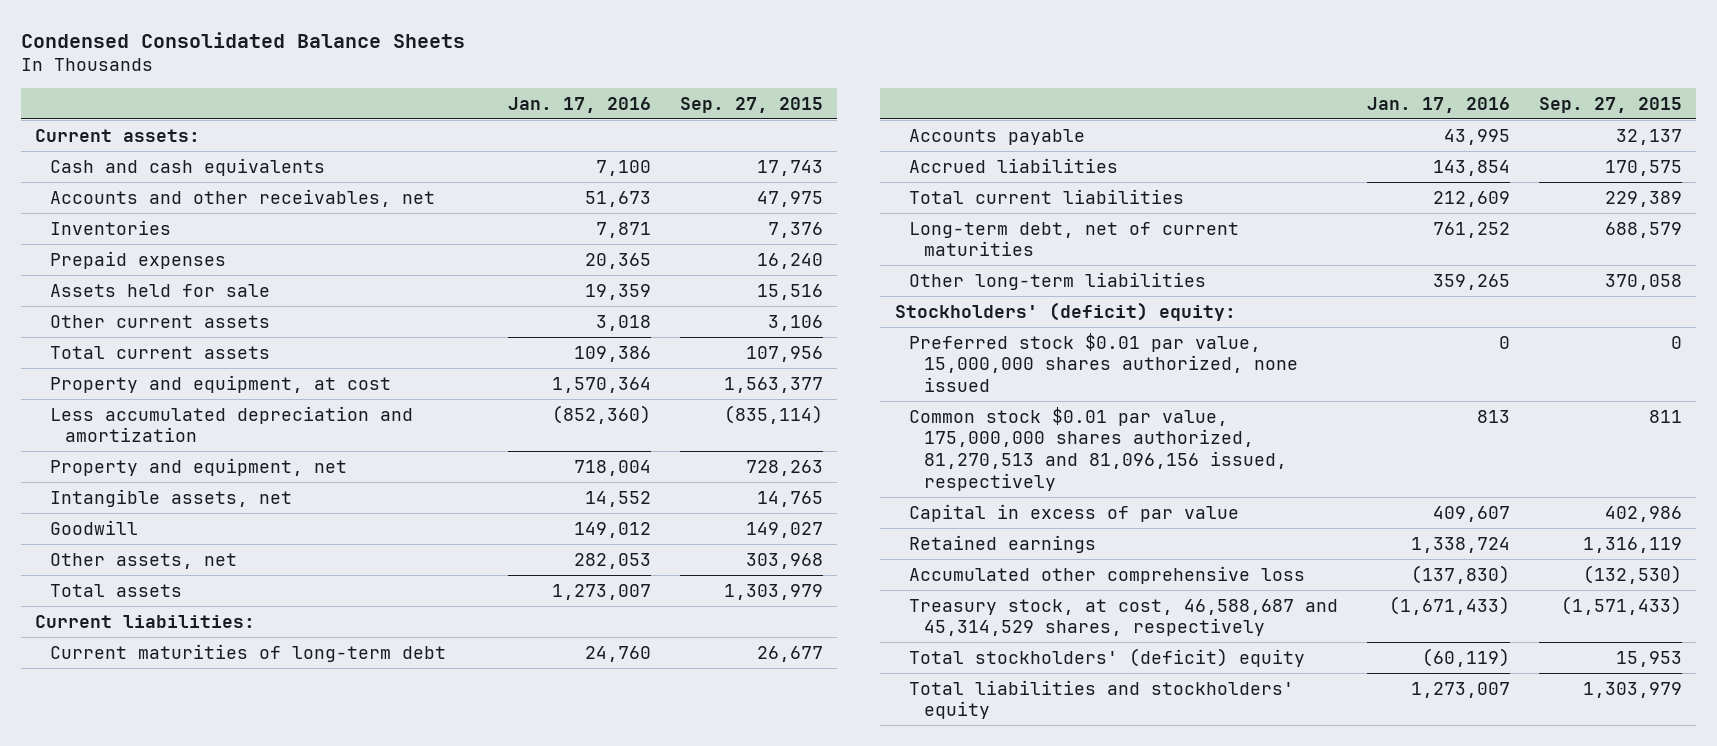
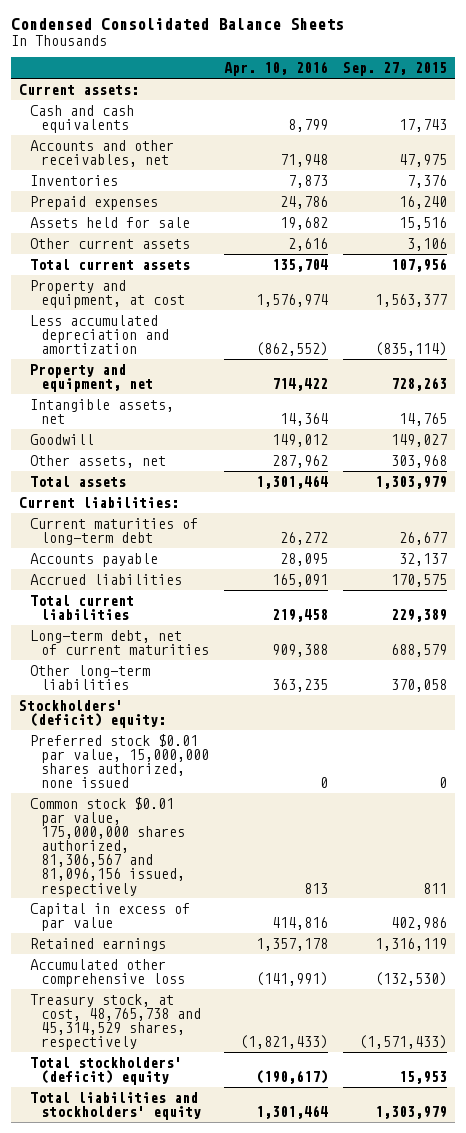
- | Jan. 17, 2016 | Sep. 27, 2015
+ | Apr. 10, 2016 | Sep. 27, 2015
- Common stock $0.01 par value, 175,000,000 shares authorized, 81,270,513 and 81,096,156 issued, respectively | 813 | 811
+ Common stock $0.01 par value, 175,000,000 shares authorized, 81,306,567 and 81,096,156 issued, respectively | 813 | 811
- Treasury stock, at cost, 46,588,687 and 45,314,529 shares, respectively | (1,671,433) | (1,571,433)
+ Treasury stock, at cost, 48,765,738 and 45,314,529 shares, respectively | (1,821,433) | (1,571,433)

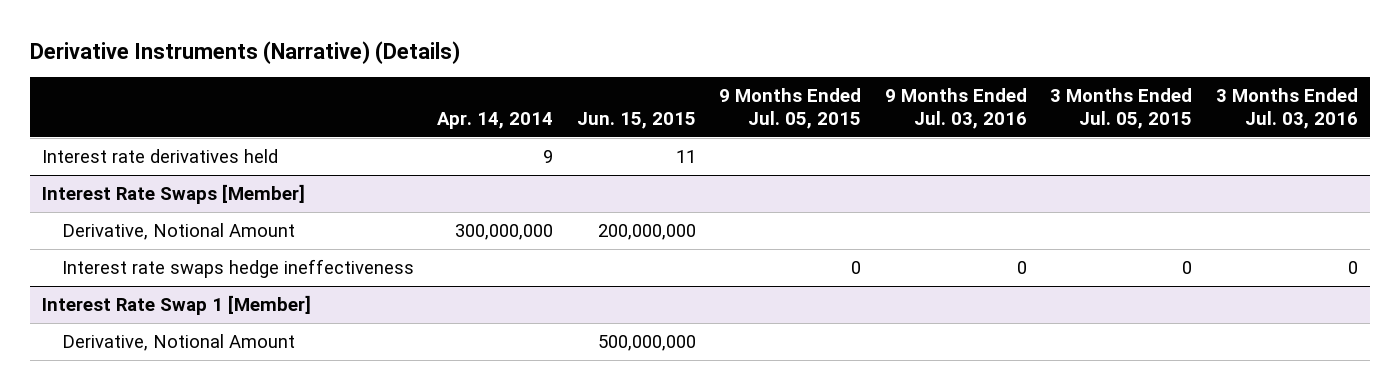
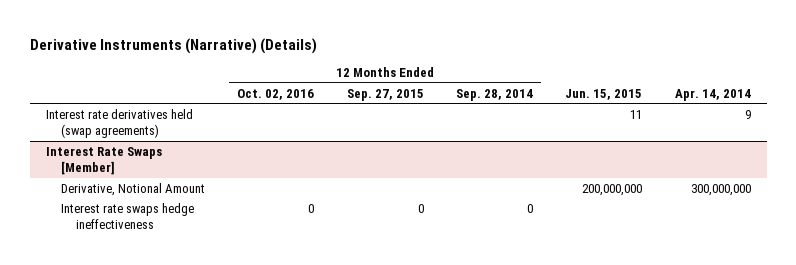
- | Apr. 14, 2014 | Jun. 15, 2015 | 9 Months Ended Jul. 05, 2015 | 9 Months Ended Jul. 03, 2016 | 3 Months Ended Jul. 05, 2015 | 3 Months Ended Jul. 03, 2016
+ | 12 Months Ended Oct. 02, 2016 | 12 Months Ended Sep. 27, 2015 | 12 Months Ended Sep. 28, 2014 | Jun. 15, 2015 | Apr. 14, 2014
- Interest rate derivatives held | 9 | 11 | | | |
+ Interest rate derivatives held (swap agreements) | | | | 11 | 9
- Interest Rate Swap 1 [Member]
- Derivative, Notional Amount | | 500,000,000 | | | |

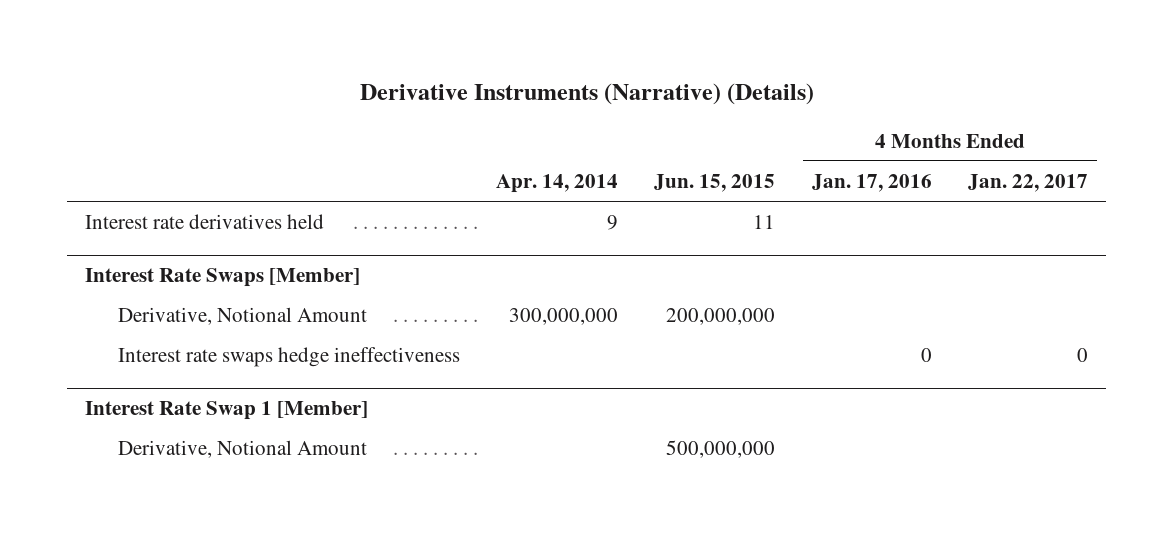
- | 12 Months Ended Oct. 02, 2016 | 12 Months Ended Sep. 27, 2015 | 12 Months Ended Sep. 28, 2014 | Jun. 15, 2015 | Apr. 14, 2014
+ | Apr. 14, 2014 | Jun. 15, 2015 | 4 Months Ended Jan. 17, 2016 | 4 Months Ended Jan. 22, 2017
- Interest rate derivatives held (swap agreements) | | | | 11 | 9
+ Interest rate derivatives held | 9 | 11 | |
+ Interest Rate Swap 1 [Member]
+ Derivative, Notional Amount | | 500,000,000 | |

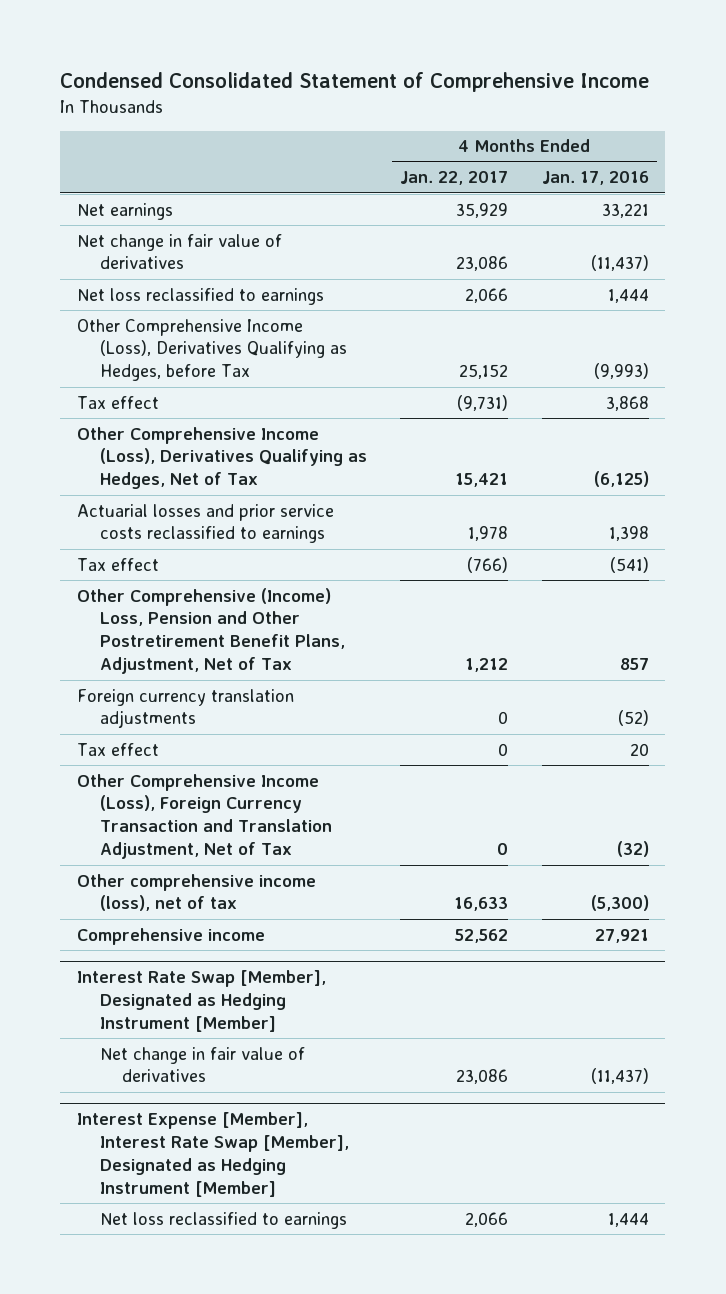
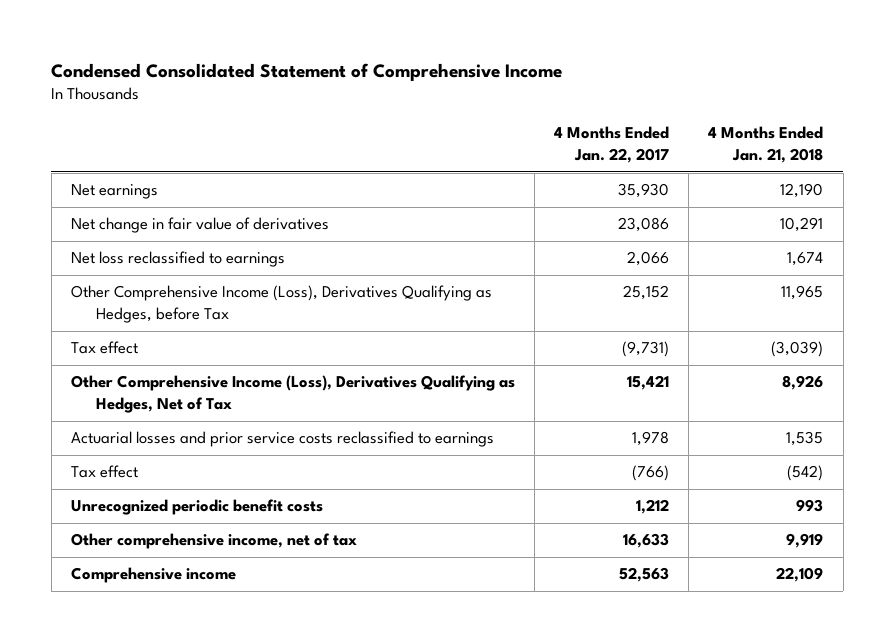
- | 4 Months Ended Jan. 22, 2017 | 4 Months Ended Jan. 17, 2016
+ | 4 Months Ended Jan. 22, 2017 | 4 Months Ended Jan. 21, 2018
- Net earnings | 35,929 | 33,221
+ Net earnings | 35,930 | 12,190
- Other Comprehensive (Income) Loss, Pension and Other Postretirement Benefit Plans, Adjustment, Net of Tax | 1,212 | 857
- Foreign currency translation adjustments | 0 | (52)
- Tax effect | 0 | 20
- Other Comprehensive Income (Loss), Foreign Currency Transaction and Translation Adjustment, Net of Tax | 0 | (32)
- Other comprehensive income (loss), net of tax | 16,633 | (5,300)
- Comprehensive income | 52,562 | 27,921
- Interest Rate Swap [Member], Designated as Hedging Instrument [Member]
- Net change in fair value of derivatives | 23,086 | (11,437)
- Interest Expense [Member], Interest Rate Swap [Member], Designated as Hedging Instrument [Member]
- Net loss reclassified to earnings | 2,066 | 1,444
+ Unrecognized periodic benefit costs | 1,212 | 993
+ Other comprehensive income, net of tax | 16,633 | 9,919
+ Comprehensive income | 52,563 | 22,109

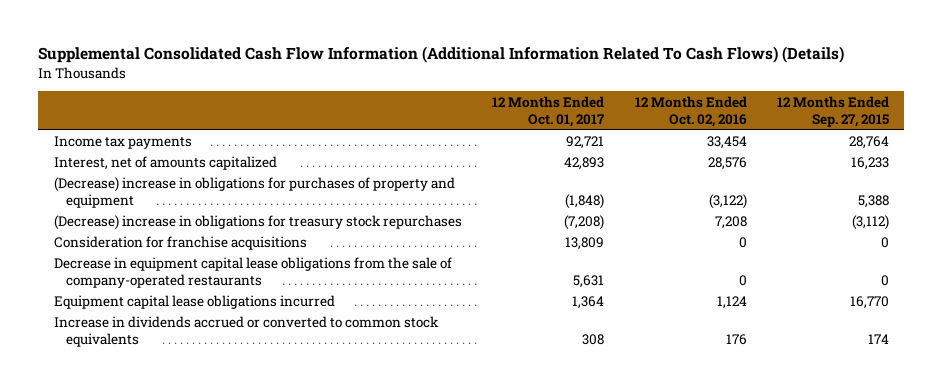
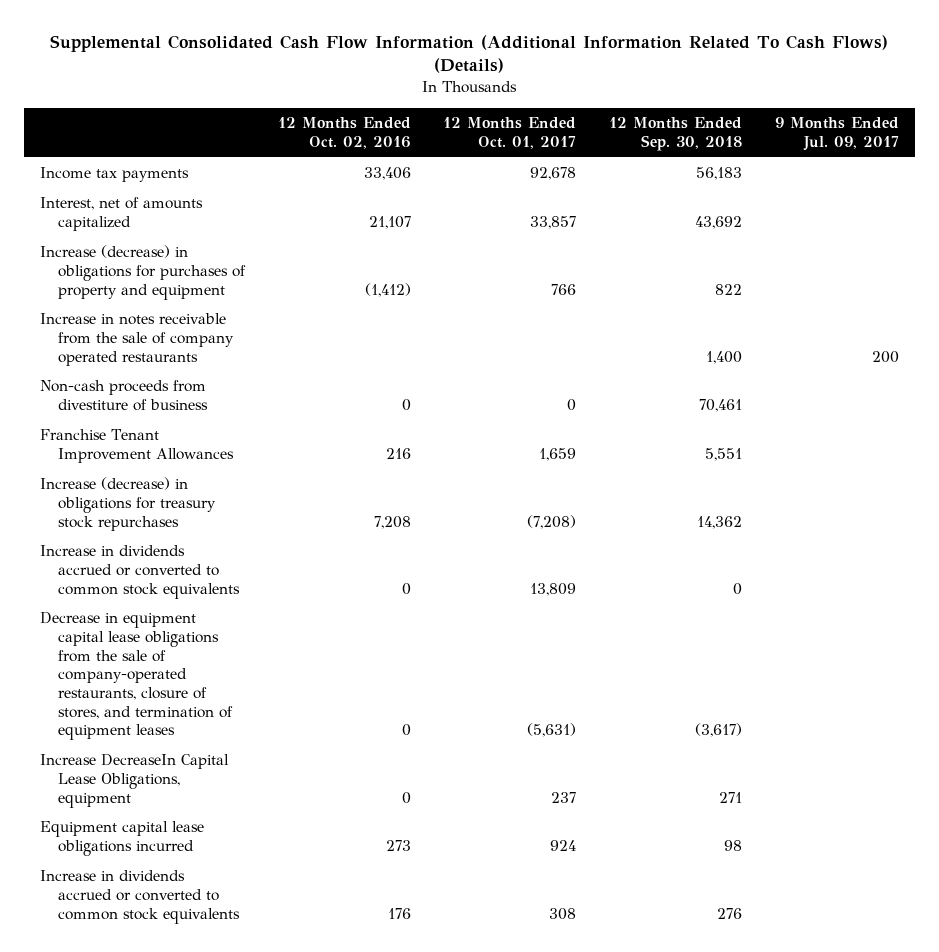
- | 12 Months Ended Oct. 01, 2017 | 12 Months Ended Oct. 02, 2016 | 12 Months Ended Sep. 27, 2015
+ | 12 Months Ended Oct. 02, 2016 | 12 Months Ended Oct. 01, 2017 | 12 Months Ended Sep. 30, 2018 | 9 Months Ended Jul. 09, 2017
- Income tax payments | 92,721 | 33,454 | 28,764
- Interest, net of amounts capitalized | 42,893 | 28,576 | 16,233
- (Decrease) increase in obligations for purchases of property and equipment | (1,848) | (3,122) | 5,388
- (Decrease) increase in obligations for treasury stock repurchases | (7,208) | 7,208 | (3,112)
- Consideration for franchise acquisitions | 13,809 | 0 | 0
- Decrease in equipment capital lease obligations from the sale of company-operated restaurants | 5,631 | 0 | 0
- Equipment capital lease obligations incurred | 1,364 | 1,124 | 16,770
+ Income tax payments | 33,406 | 92,678 | 56,183 |
+ Interest, net of amounts capitalized | 21,107 | 33,857 | 43,692 |
+ Increase (decrease) in obligations for purchases of property and equipment | (1,412) | 766 | 822 |
+ Increase in notes receivable from the sale of company operated restaurants | | | 1,400 | 200
+ Non-cash proceeds from divestiture of business | 0 | 0 | 70,461 |
+ Franchise Tenant Improvement Allowances | 216 | 1,659 | 5,551 |
+ Increase (decrease) in obligations for treasury stock repurchases | 7,208 | (7,208) | 14,362 |
+ Increase in dividends accrued or converted to common stock equivalents | 0 | 13,809 | 0 |
+ Decrease in equipment capital lease obligations from the sale of company-operated restaurants, closure of stores, and termination of equipment leases | 0 | (5,631) | (3,617) |
+ Increase DecreaseIn Capital Lease Obligations, equipment | 0 | 237 | 271 |
+ Equipment capital lease obligations incurred | 273 | 924 | 98 |

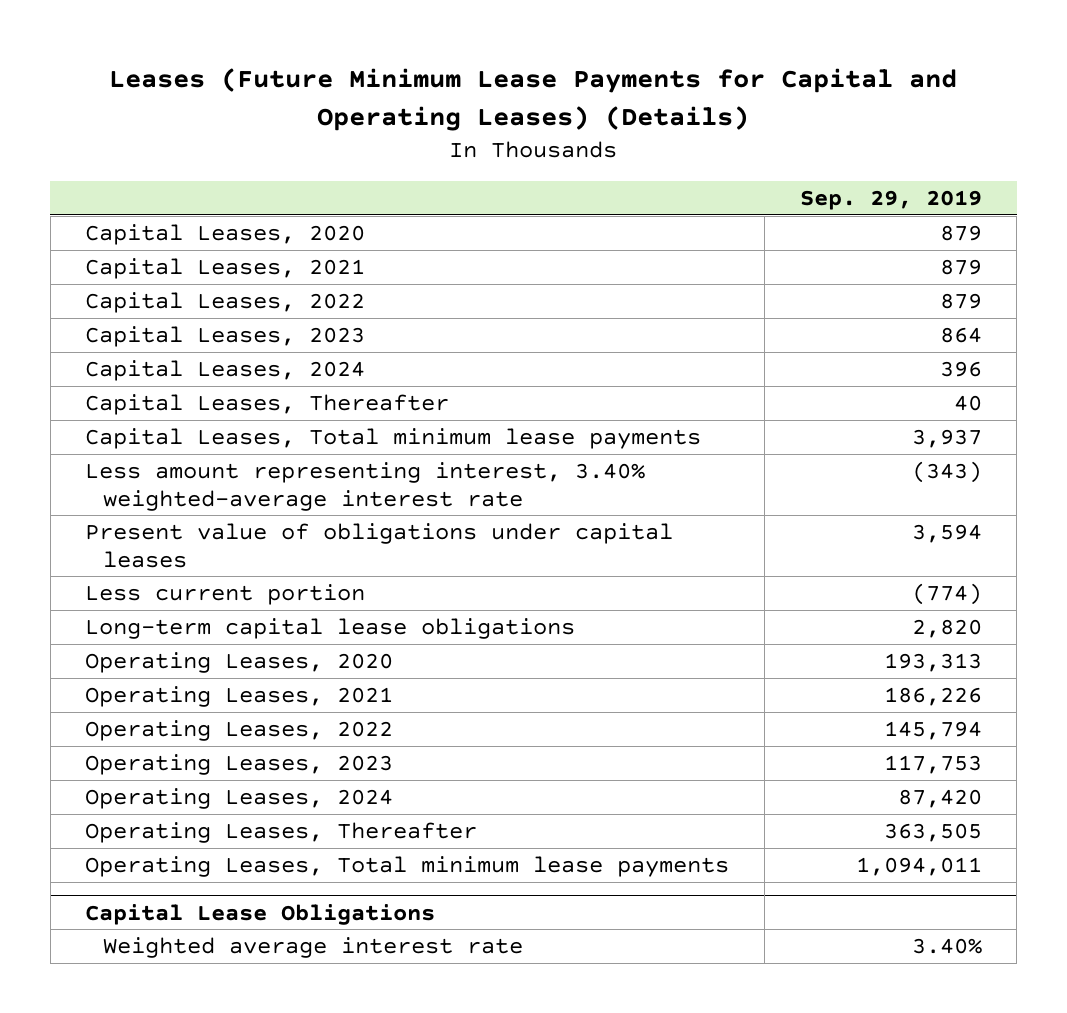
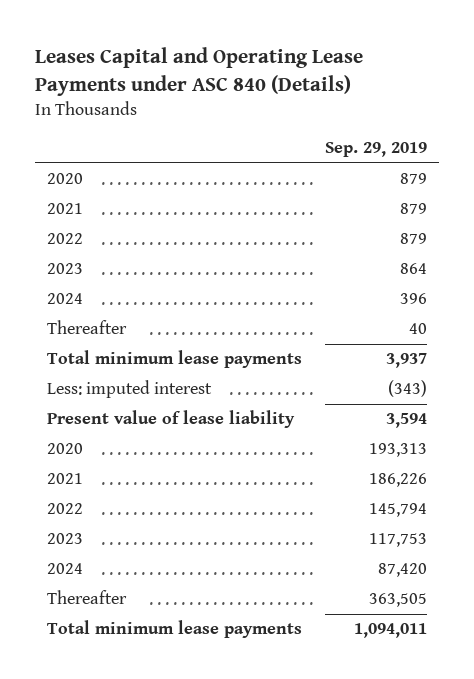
- Leases (Future Minimum Lease Payments for Capital and Operating Leases) (Details)
+ Leases Capital and Operating Lease Payments under ASC 840 (Details)
- Capital Leases, 2020 | 879
- Capital Leases, 2021 | 879
- Capital Leases, 2022 | 879
- Capital Leases, 2023 | 864
- Capital Leases, 2024 | 396
- Capital Leases, Thereafter | 40
- Capital Leases, Total minimum lease payments | 3,937
- Less amount representing interest, 3.40% weighted-average interest rate | (343)
- Present value of obligations under capital leases | 3,594
- Less current portion | (774)
- Long-term capital lease obligations | 2,820
- Operating Leases, 2020 | 193,313
- Operating Leases, 2021 | 186,226
- Operating Leases, 2022 | 145,794
- Operating Leases, 2023 | 117,753
- Operating Leases, 2024 | 87,420
- Operating Leases, Thereafter | 363,505
- Operating Leases, Total minimum lease payments | 1,094,011
- Capital Lease Obligations
- Weighted average interest rate | 3.40%
+ 2020 | 879
+ 2021 | 879
+ 2022 | 879
+ 2023 | 864
+ 2024 | 396
+ Thereafter | 40
+ Total minimum lease payments | 3,937
+ Less: imputed interest | (343)
+ Present value of lease liability | 3,594
+ 2020 | 193,313
+ 2021 | 186,226
+ 2022 | 145,794
+ 2023 | 117,753
+ 2024 | 87,420
+ Thereafter | 363,505
+ Total minimum lease payments | 1,094,011

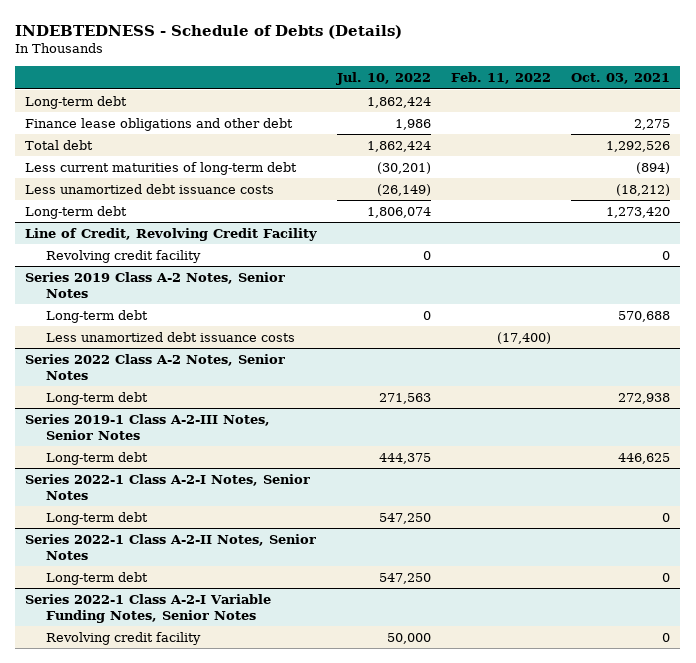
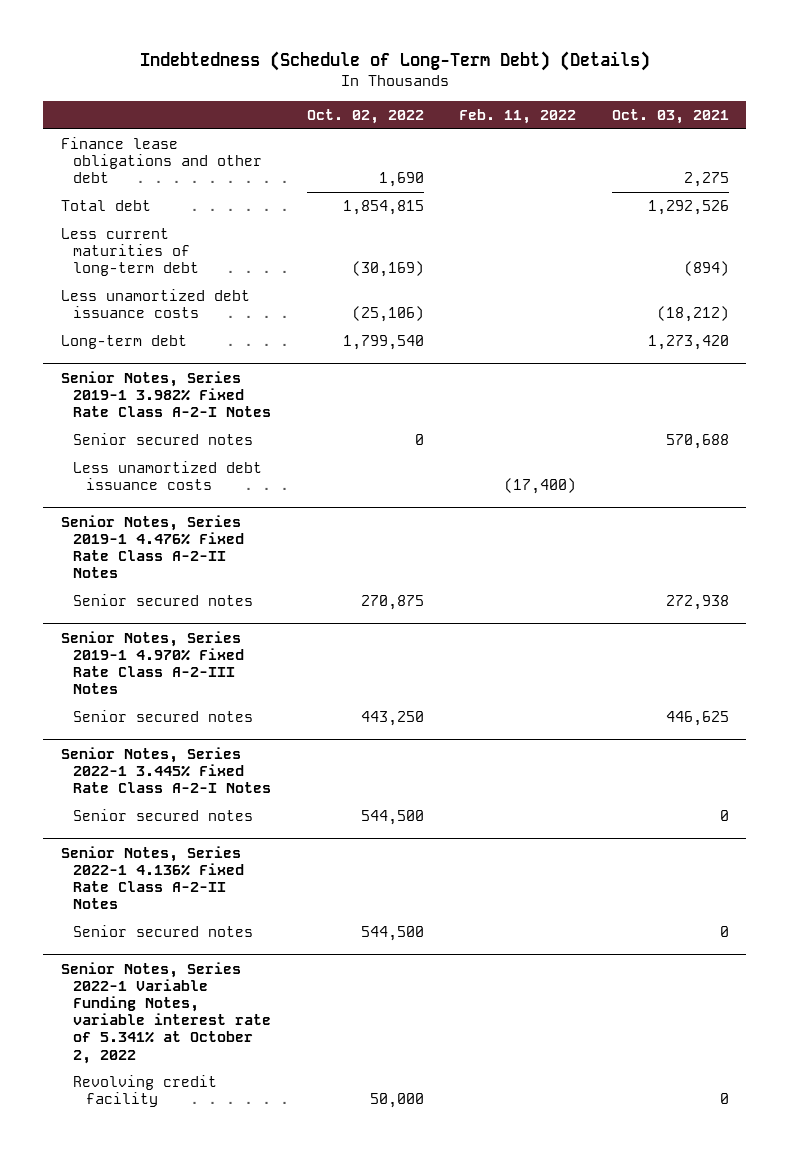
- INDEBTEDNESS - Schedule of Debts (Details)
+ Indebtedness (Schedule of Long-Term Debt) (Details)
- | Jul. 10, 2022 | Feb. 11, 2022 | Oct. 03, 2021
+ | Oct. 02, 2022 | Feb. 11, 2022 | Oct. 03, 2021
- Long-term debt | 1,862,424 | |
- Line of Credit, Revolving Credit Facility
- Revolving credit facility | 0 | | 0
- Series 2019 Class A-2 Notes, Senior Notes
- Long-term debt | 0 | | 570,688
+ Senior Notes, Series 2019-1 3.982% Fixed Rate Class A-2-I Notes
+ Senior secured notes | 0 | | 570,688
- Series 2022 Class A-2 Notes, Senior Notes
- Long-term debt | 271,563 | | 272,938
- Series 2019-1 Class A-2-III Notes, Senior Notes
- Long-term debt | 444,375 | | 446,625
- Series 2022-1 Class A-2-I Notes, Senior Notes
- Long-term debt | 547,250 | | 0
- Series 2022-1 Class A-2-II Notes, Senior Notes
- Long-term debt | 547,250 | | 0
- Series 2022-1 Class A-2-I Variable Funding Notes, Senior Notes
+ Senior Notes, Series 2019-1 4.476% Fixed Rate Class A-2-II Notes
+ Senior secured notes | 270,875 | | 272,938
+ Senior Notes, Series 2019-1 4.970% Fixed Rate Class A-2-III Notes
+ Senior secured notes | 443,250 | | 446,625
+ Senior Notes, Series 2022-1 3.445% Fixed Rate Class A-2-I Notes
+ Senior secured notes | 544,500 | | 0
+ Senior Notes, Series 2022-1 4.136% Fixed Rate Class A-2-II Notes
+ Senior secured notes | 544,500 | | 0
+ Senior Notes, Series 2022-1 Variable Funding Notes, variable interest rate of 5.341% at October 2, 2022

